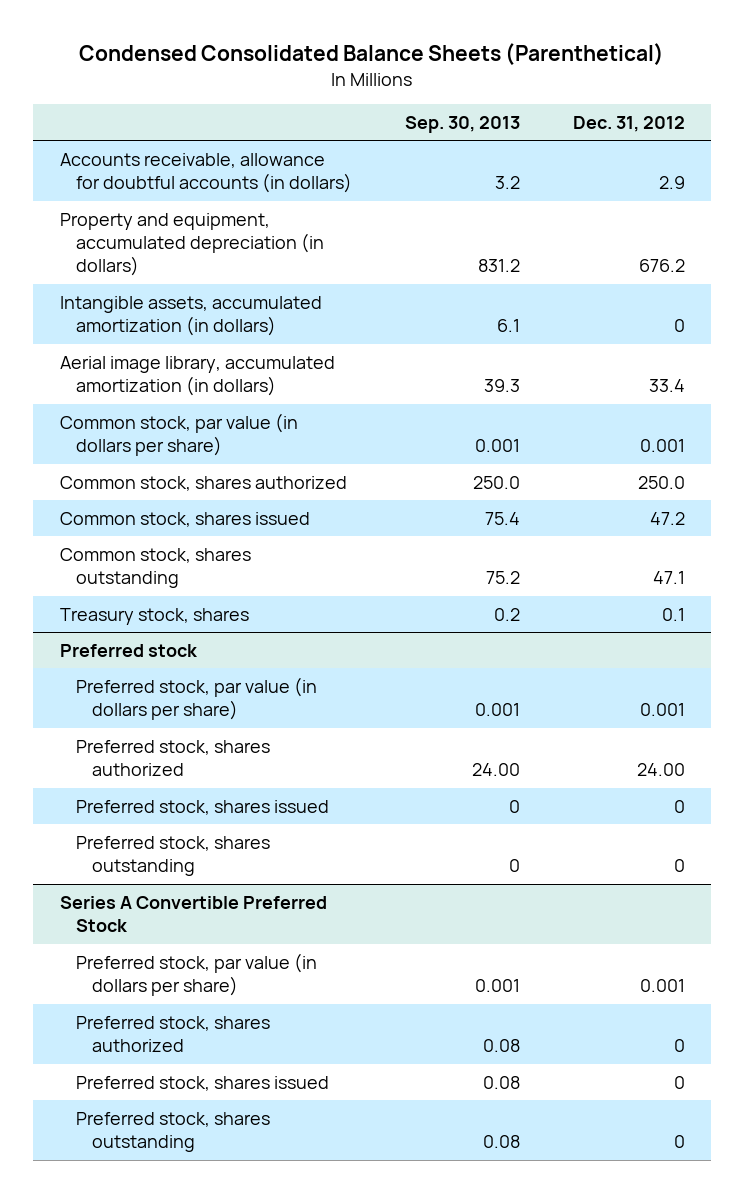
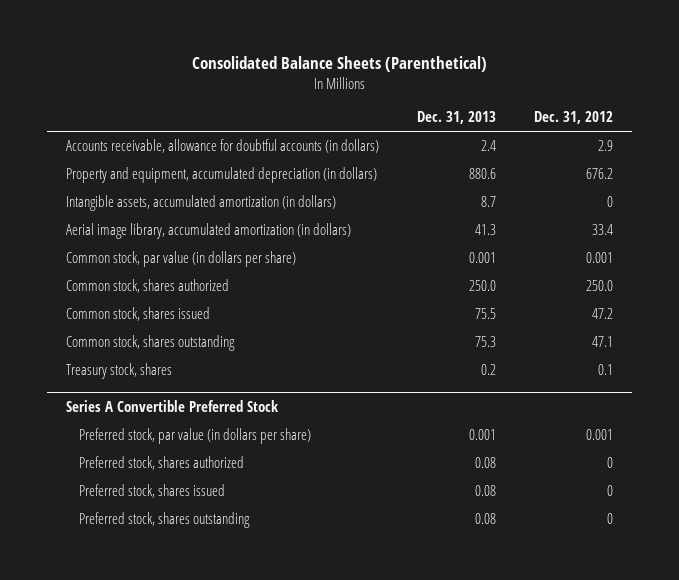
- Condensed Consolidated Balance Sheets (Parenthetical)
+ Consolidated Balance Sheets (Parenthetical)
- | Sep. 30, 2013 | Dec. 31, 2012
+ | Dec. 31, 2013 | Dec. 31, 2012
- Preferred stock
- Preferred stock, par value (in dollars per share) | 0.001 | 0.001
- Preferred stock, shares authorized | 24.00 | 24.00
- Preferred stock, shares issued | 0 | 0
- Preferred stock, shares outstanding | 0 | 0

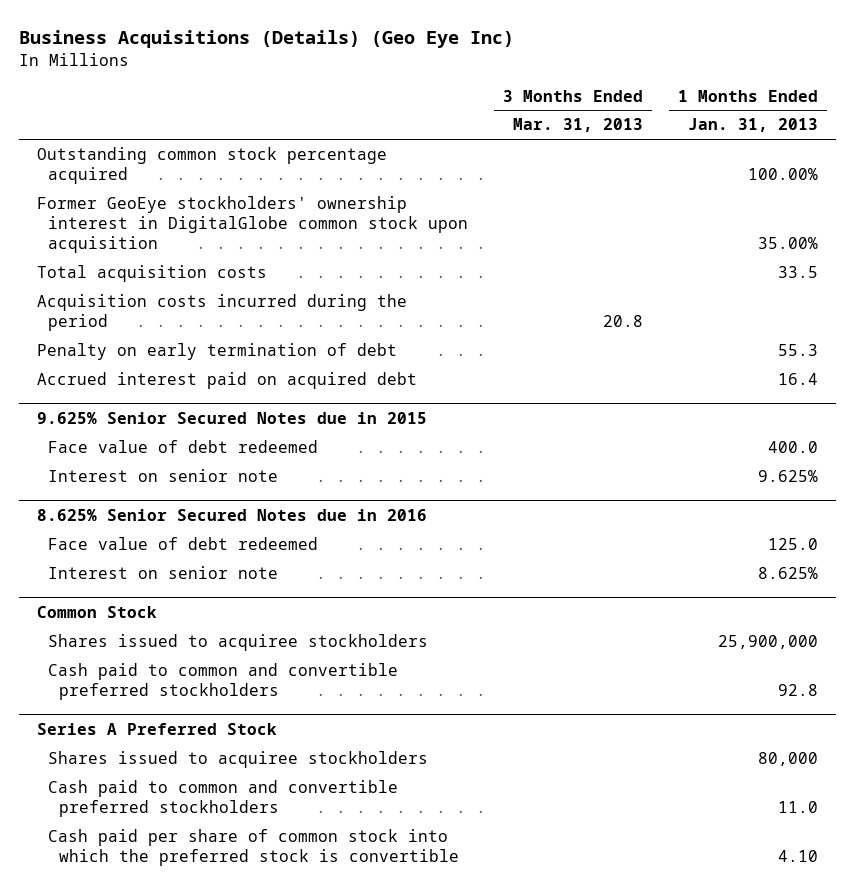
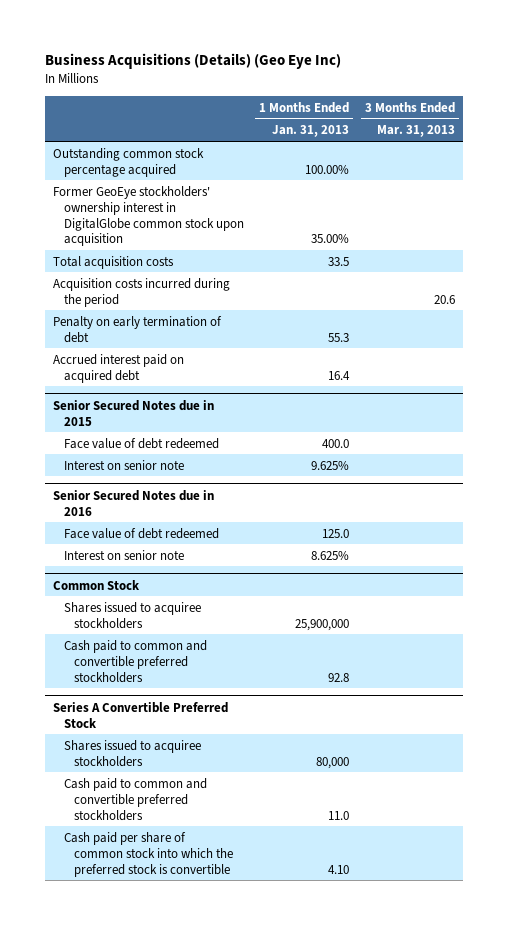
- | 3 Months Ended Mar. 31, 2013 | 1 Months Ended Jan. 31, 2013
+ | 1 Months Ended Jan. 31, 2013 | 3 Months Ended Mar. 31, 2013
- Acquisition costs incurred during the period | 20.8 |
+ Acquisition costs incurred during the period | | 20.6
- 9.625% Senior Secured Notes due in 2015
+ Senior Secured Notes due in 2015
- 8.625% Senior Secured Notes due in 2016
+ Senior Secured Notes due in 2016
- Series A Preferred Stock
+ Series A Convertible Preferred Stock

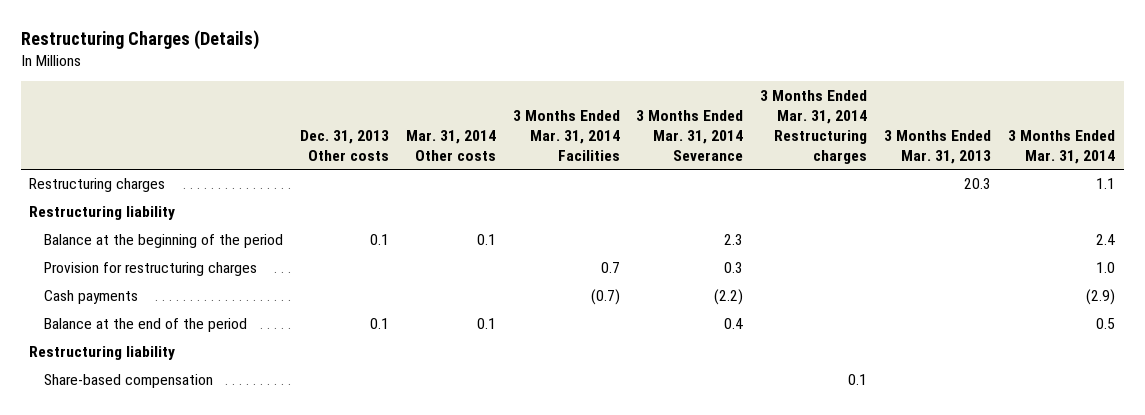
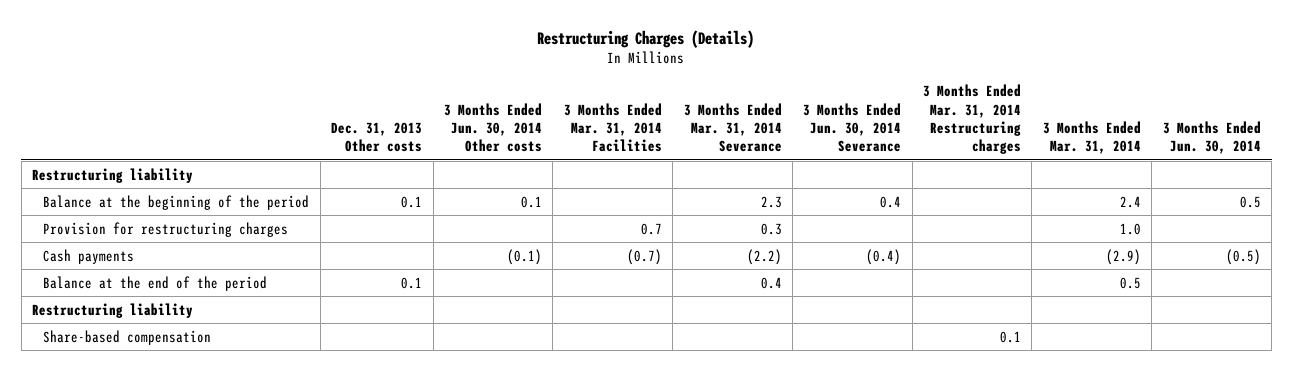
- | Dec. 31, 2013 Other costs | Mar. 31, 2014 Other costs | 3 Months Ended Mar. 31, 2014 Facilities | 3 Months Ended Mar. 31, 2014 Severance | 3 Months Ended Mar. 31, 2014 Restructuring charges | 3 Months Ended Mar. 31, 2013 | 3 Months Ended Mar. 31, 2014
+ | Dec. 31, 2013 Other costs | 3 Months Ended Jun. 30, 2014 Other costs | 3 Months Ended Mar. 31, 2014 Facilities | 3 Months Ended Mar. 31, 2014 Severance | 3 Months Ended Jun. 30, 2014 Severance | 3 Months Ended Mar. 31, 2014 Restructuring charges | 3 Months Ended Mar. 31, 2014 | 3 Months Ended Jun. 30, 2014
- Restructuring charges | | | | | | 20.3 | 1.1

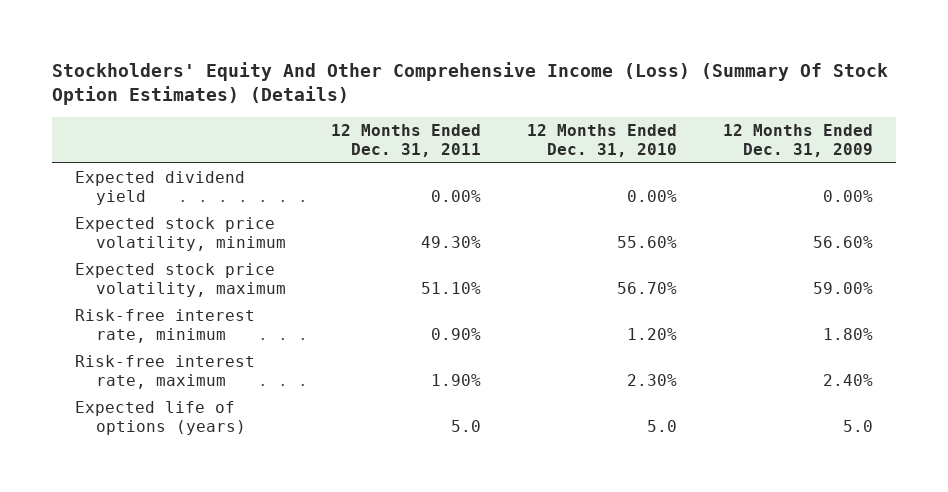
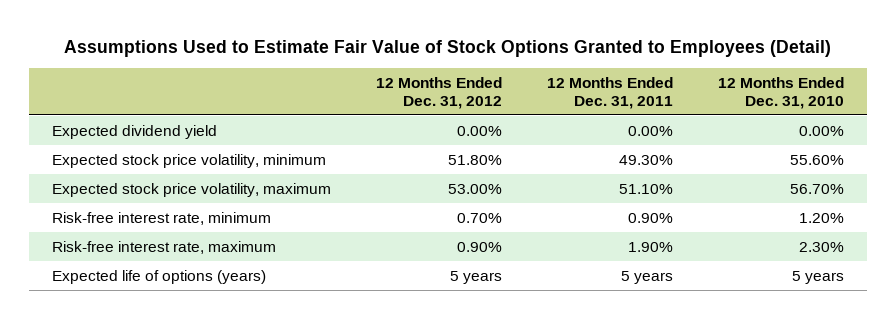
- Stockholders' Equity And Other Comprehensive Income (Loss) (Summary Of Stock Option Estimates) (Details)
+ Assumptions Used to Estimate Fair Value of Stock Options Granted to Employees (Detail)
- | 12 Months Ended Dec. 31, 2011 | 12 Months Ended Dec. 31, 2010 | 12 Months Ended Dec. 31, 2009
+ | 12 Months Ended Dec. 31, 2012 | 12 Months Ended Dec. 31, 2011 | 12 Months Ended Dec. 31, 2010
- Expected life of options (years) | 5.0 | 5.0 | 5.0
+ Expected life of options (years) | 5 years | 5 years | 5 years

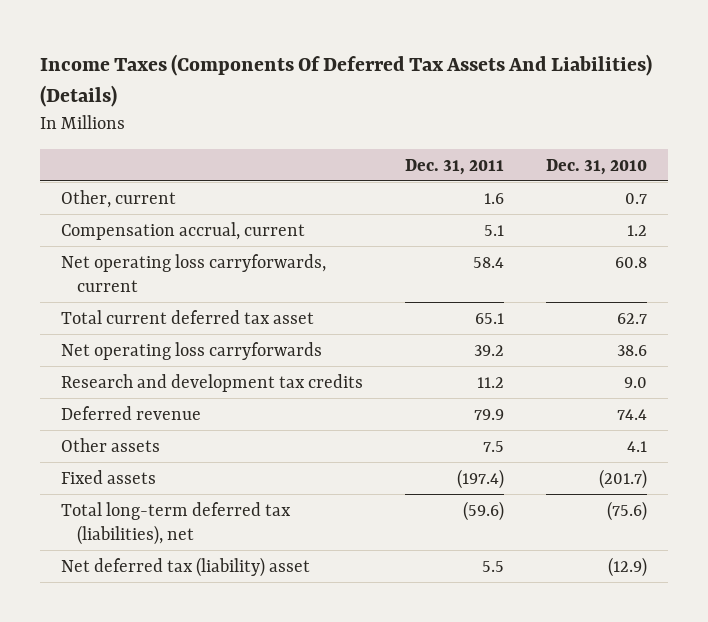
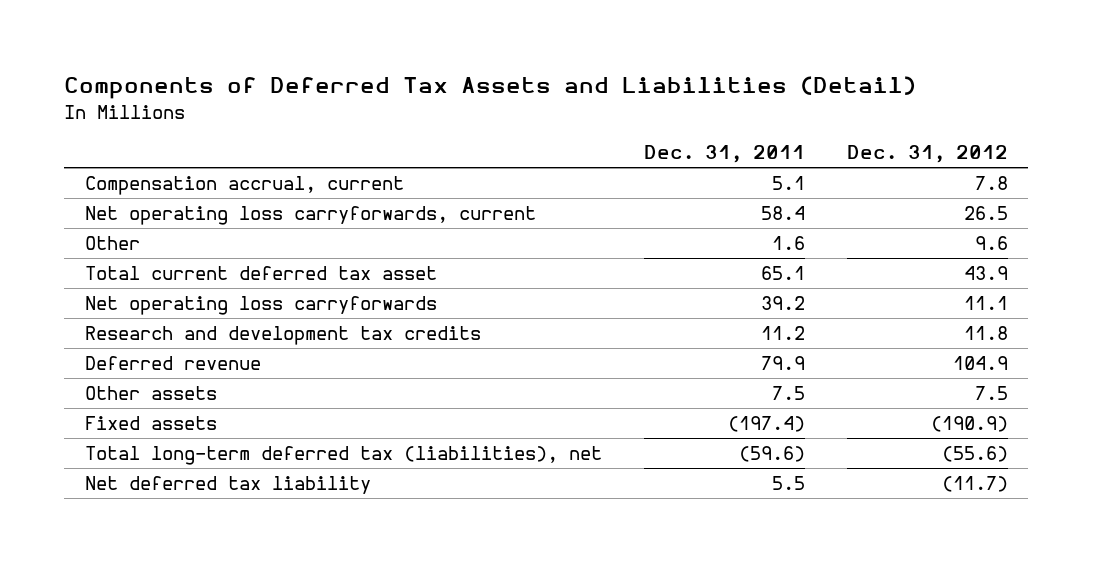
- Income Taxes (Components Of Deferred Tax Assets And Liabilities) (Details)
+ Components of Deferred Tax Assets and Liabilities (Detail)
- | Dec. 31, 2011 | Dec. 31, 2010
+ | Dec. 31, 2011 | Dec. 31, 2012
- Other, current | 1.6 | 0.7
+ Other | 1.6 | 9.6
- Net deferred tax (liability) asset | 5.5 | (12.9)
+ Net deferred tax liability | 5.5 | (11.7)

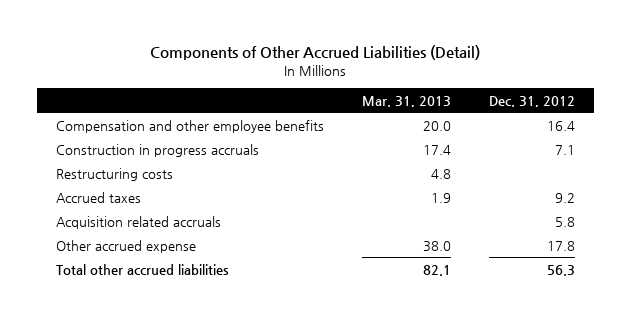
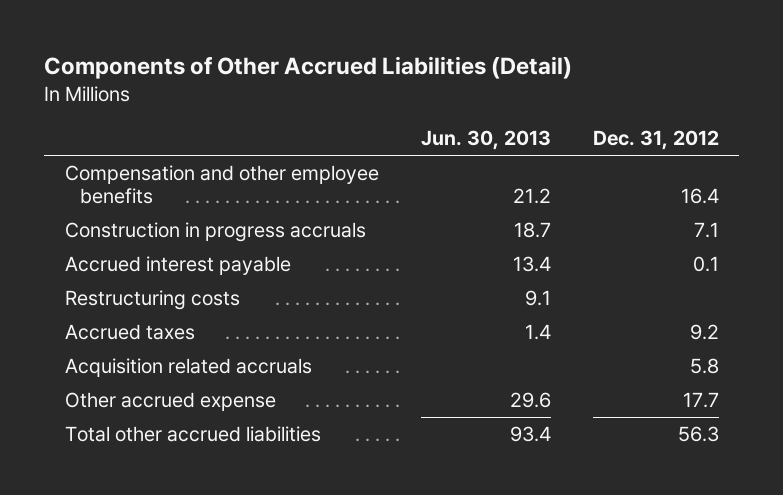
- | Mar. 31, 2013 | Dec. 31, 2012
+ | Jun. 30, 2013 | Dec. 31, 2012
+ Accrued interest payable | 13.4 | 0.1
- Other accrued expense | 38.0 | 17.8
+ Other accrued expense | 29.6 | 17.7

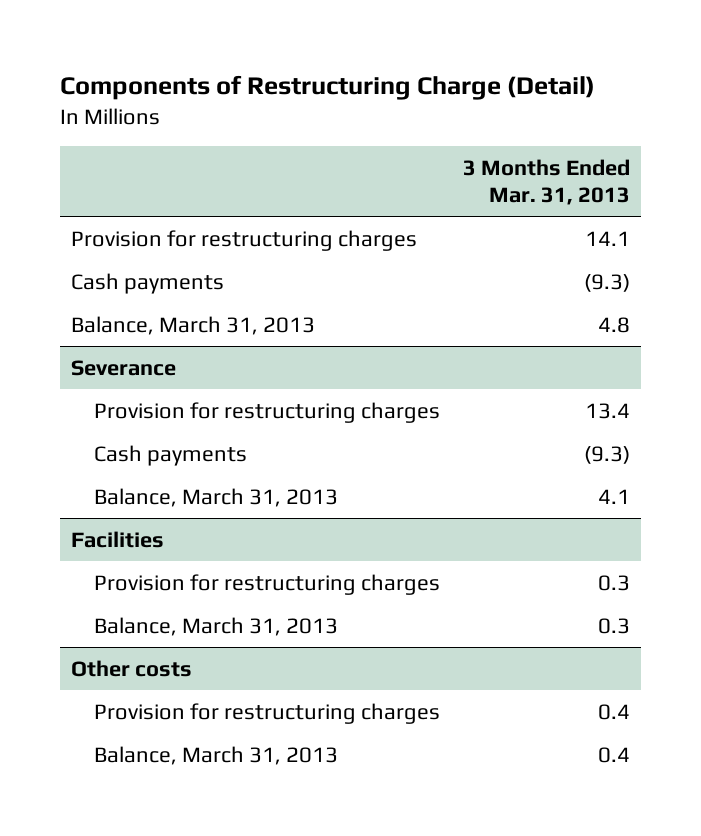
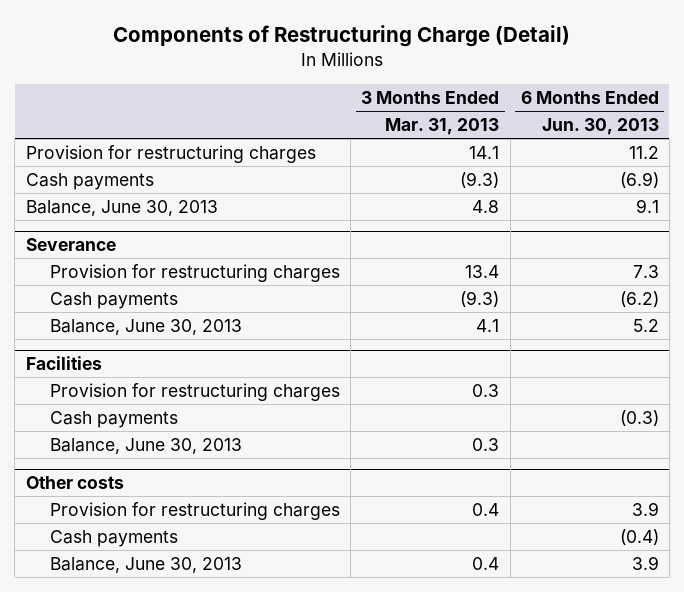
- | 3 Months Ended Mar. 31, 2013
+ | 3 Months Ended Mar. 31, 2013 | 6 Months Ended Jun. 30, 2013
- Balance, March 31, 2013 | 4.8
+ Balance, June 30, 2013 | 4.8 | 9.1
@ Severance
- Balance, March 31, 2013 | 4.1
+ Balance, June 30, 2013 | 4.1 | 5.2
@ Facilities
- Balance, March 31, 2013 | 0.3
+ Cash payments | | (0.3)
+ Balance, June 30, 2013 | 0.3 |
@ Other costs
- Balance, March 31, 2013 | 0.4
+ Cash payments | | (0.4)
+ Balance, June 30, 2013 | 0.4 | 3.9

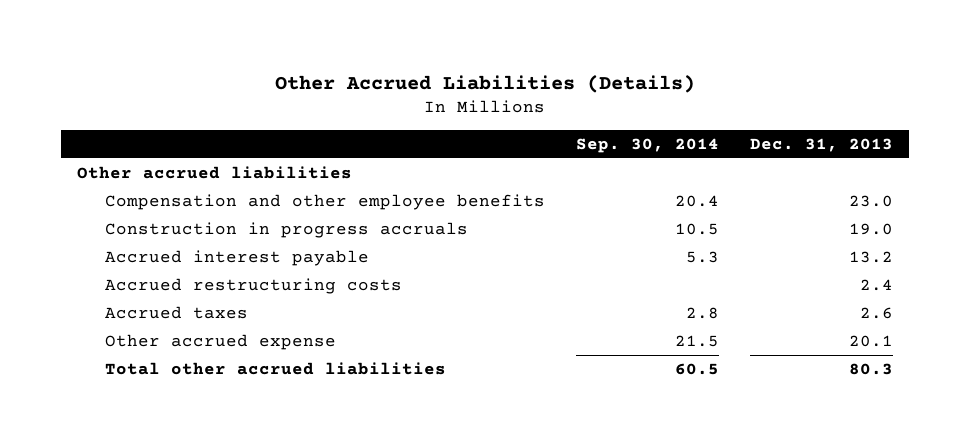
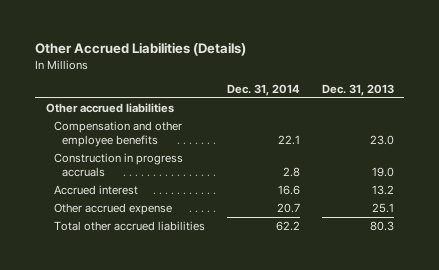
- | Sep. 30, 2014 | Dec. 31, 2013
+ | Dec. 31, 2014 | Dec. 31, 2013
- Accrued interest payable | 5.3 | 13.2
- Accrued restructuring costs | | 2.4
- Accrued taxes | 2.8 | 2.6
- Other accrued expense | 21.5 | 20.1
+ Accrued interest | 16.6 | 13.2
+ Other accrued expense | 20.7 | 25.1

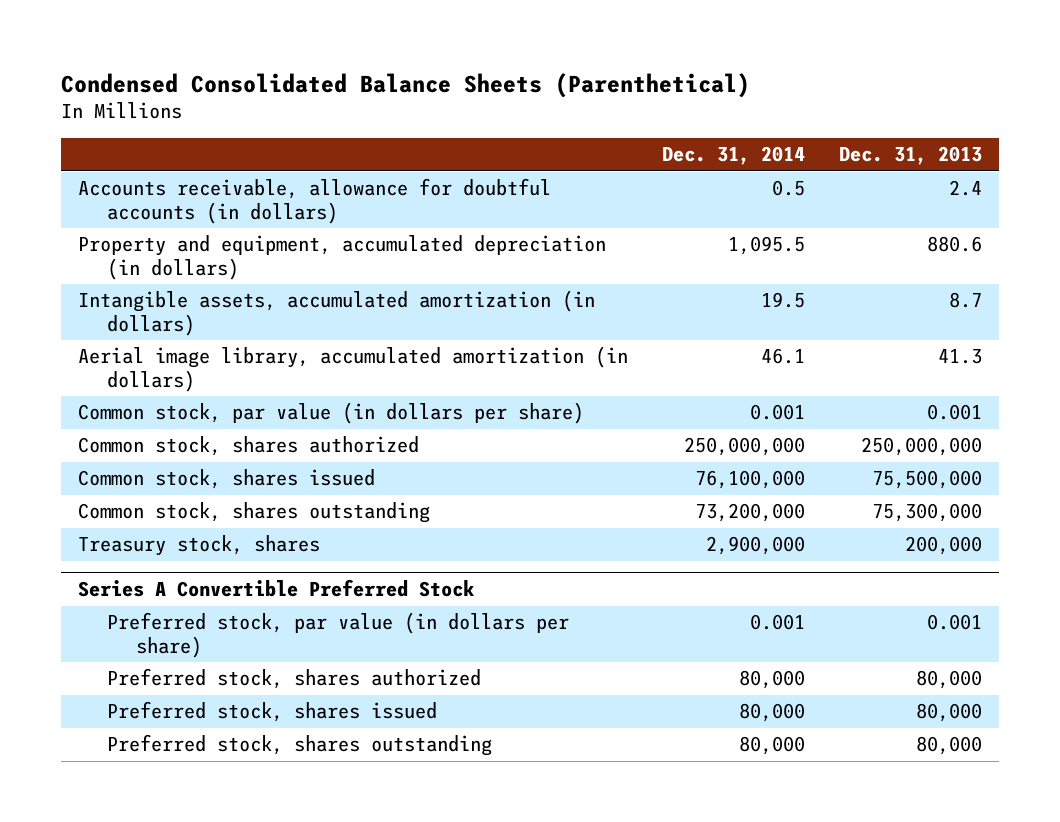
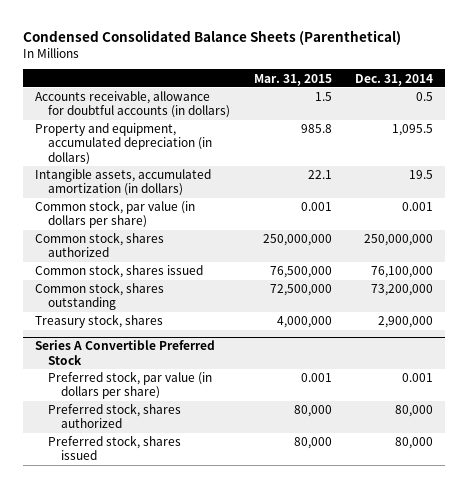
- | Dec. 31, 2014 | Dec. 31, 2013
+ | Mar. 31, 2015 | Dec. 31, 2014
- Aerial image library, accumulated amortization (in dollars) | 46.1 | 41.3
@ Series A Convertible Preferred Stock
- Preferred stock, shares outstanding | 80,000 | 80,000

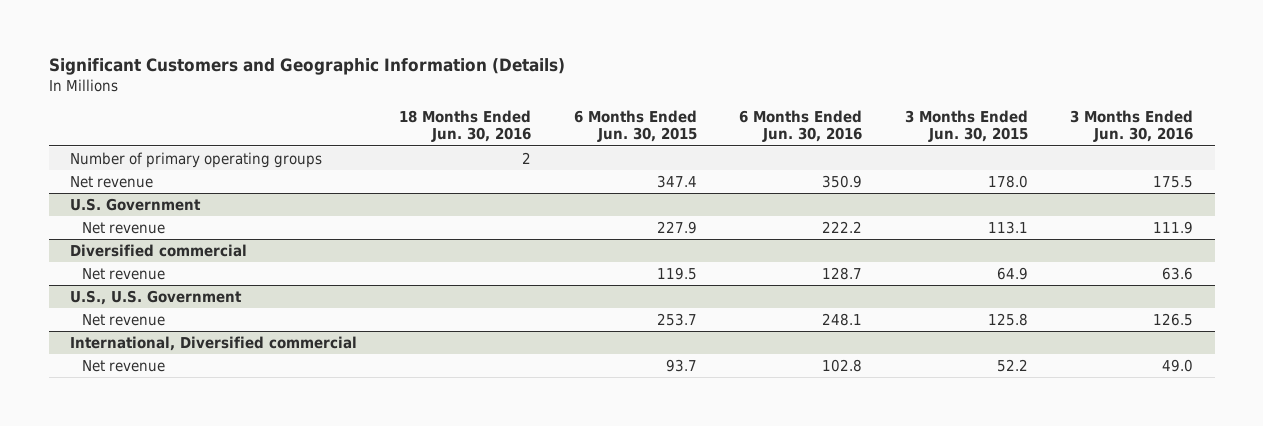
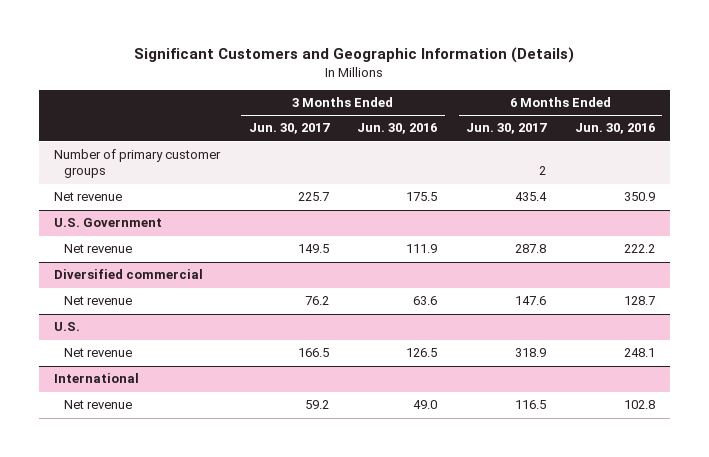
- | 18 Months Ended Jun. 30, 2016 | 6 Months Ended Jun. 30, 2015 | 6 Months Ended Jun. 30, 2016 | 3 Months Ended Jun. 30, 2015 | 3 Months Ended Jun. 30, 2016
+ | 3 Months Ended Jun. 30, 2017 | 3 Months Ended Jun. 30, 2016 | 6 Months Ended Jun. 30, 2017 | 6 Months Ended Jun. 30, 2016
- Number of primary operating groups | 2 | | | |
+ Number of primary customer groups | | | 2 |
- U.S., U.S. Government
+ U.S.
- International, Diversified commercial
+ International

